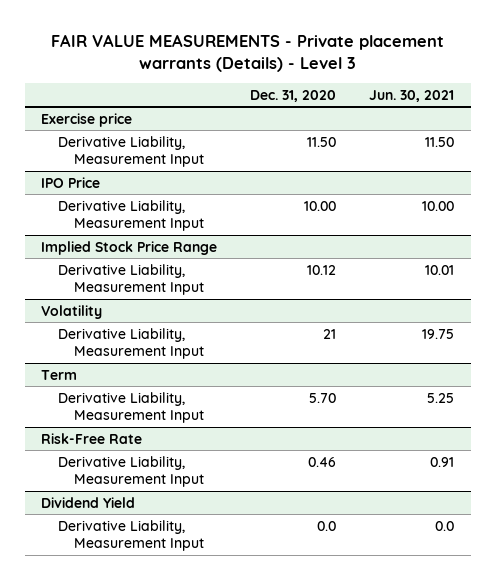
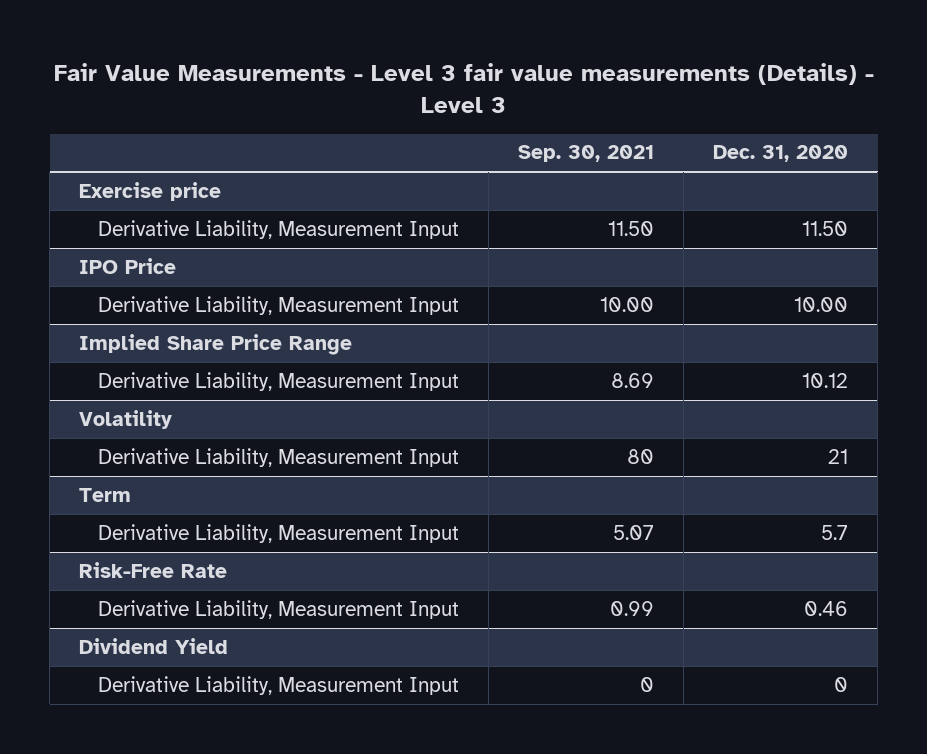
- FAIR VALUE MEASUREMENTS - Private placement warrants (Details) - Level 3
+ Fair Value Measurements - Level 3 fair value measurements (Details) - Level 3
- | Dec. 31, 2020 | Jun. 30, 2021
+ | Sep. 30, 2021 | Dec. 31, 2020
- Implied Stock Price Range
+ Implied Share Price Range
@ Term
- Derivative Liability, Measurement Input | 5.70 | 5.25
+ Derivative Liability, Measurement Input | 5.07 | 5.7
@ Dividend Yield
- Derivative Liability, Measurement Input | 0.0 | 0.0
+ Derivative Liability, Measurement Input | 0 | 0

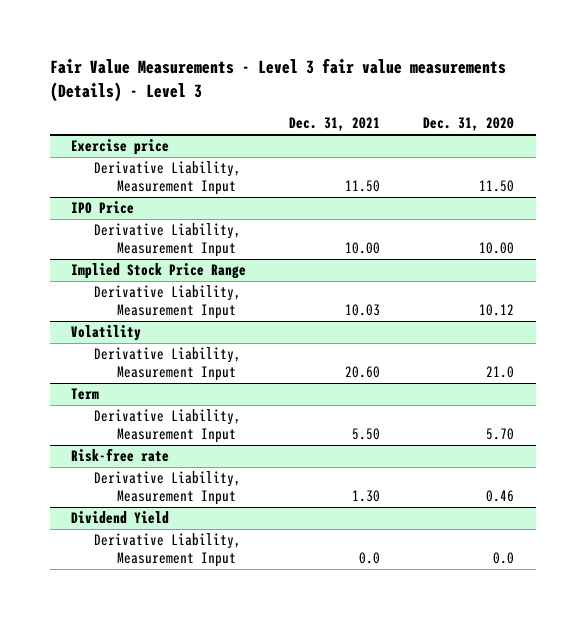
- | Sep. 30, 2021 | Dec. 31, 2020
+ | Dec. 31, 2021 | Dec. 31, 2020
- Implied Share Price Range
+ Implied Stock Price Range
@ Volatility
- Derivative Liability, Measurement Input | 80 | 21
+ Derivative Liability, Measurement Input | 20.60 | 21.0
@ Term
- Derivative Liability, Measurement Input | 5.07 | 5.7
- Risk-Free Rate
@ Term
+ Derivative Liability, Measurement Input | 5.50 | 5.70
+ Risk-free rate
@ Dividend Yield
- Derivative Liability, Measurement Input | 0 | 0
+ Derivative Liability, Measurement Input | 0.0 | 0.0

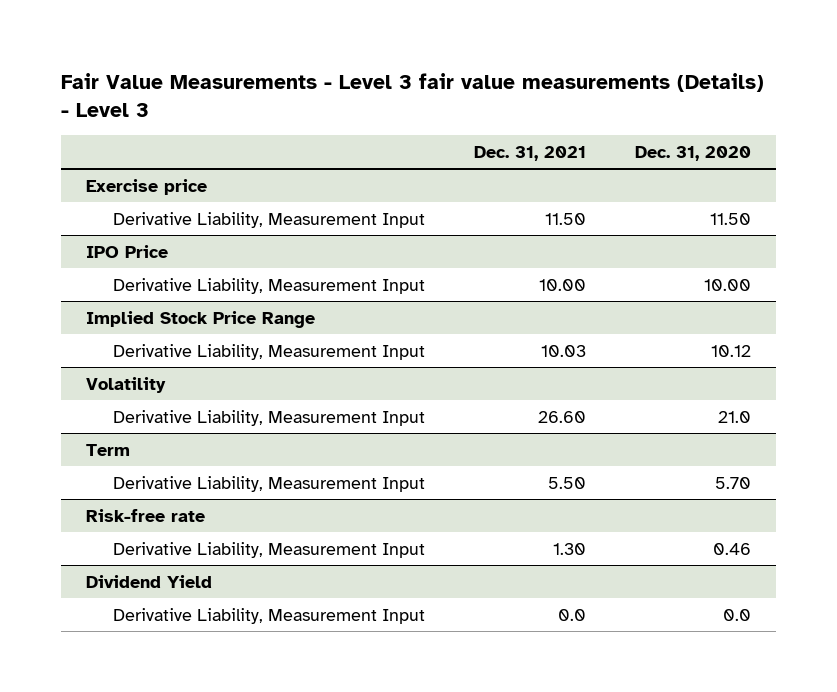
@ Volatility
- Derivative Liability, Measurement Input | 20.60 | 21.0
+ Derivative Liability, Measurement Input | 26.60 | 21.0

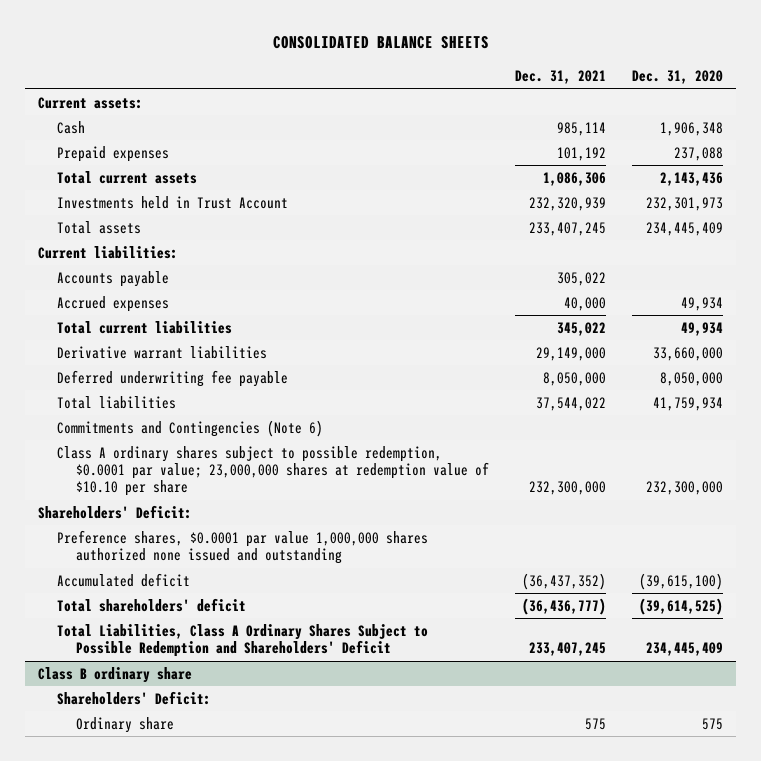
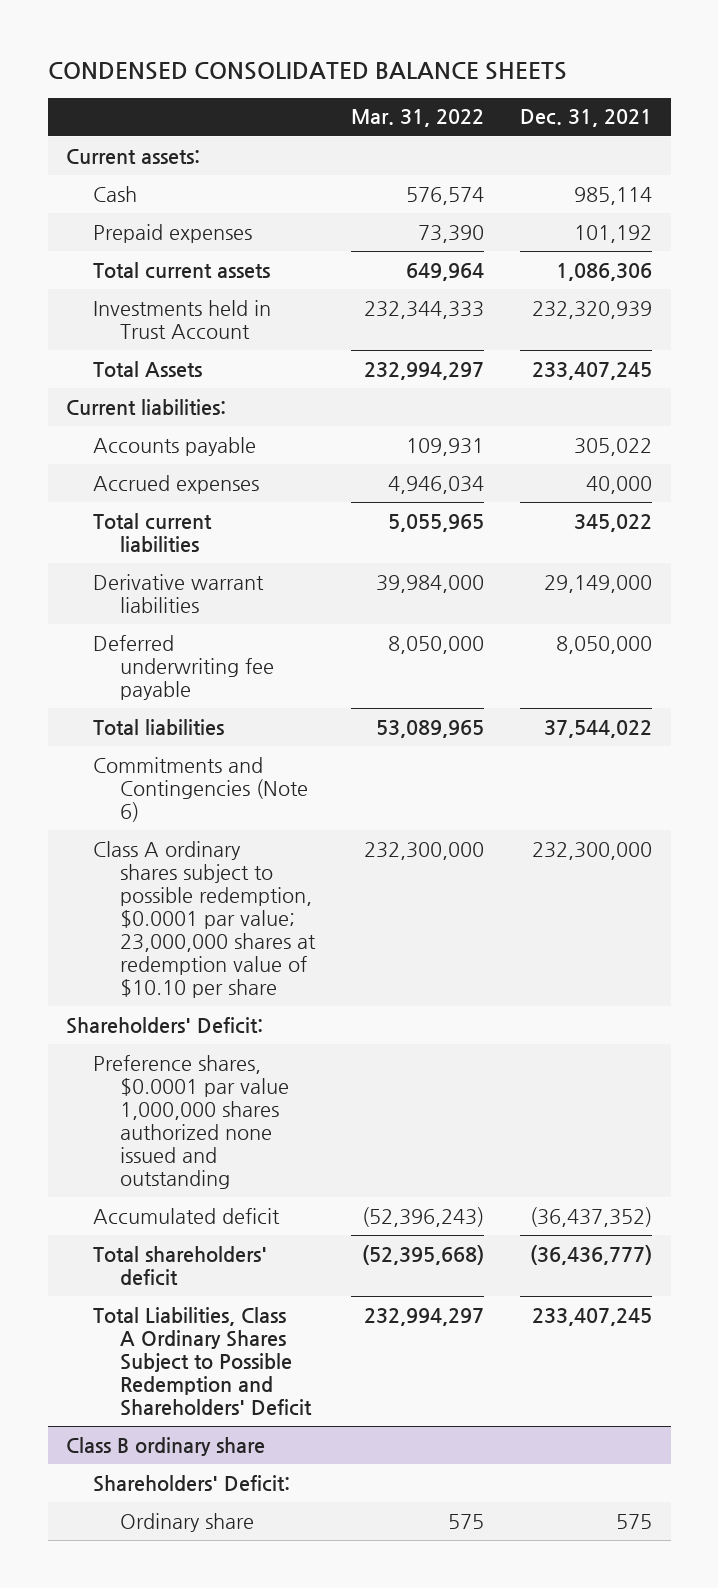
- CONSOLIDATED BALANCE SHEETS
+ CONDENSED CONSOLIDATED BALANCE SHEETS
- | Dec. 31, 2021 | Dec. 31, 2020
+ | Mar. 31, 2022 | Dec. 31, 2021
- Total assets | 233,407,245 | 234,445,409
+ Total Assets | 232,994,297 | 233,407,245

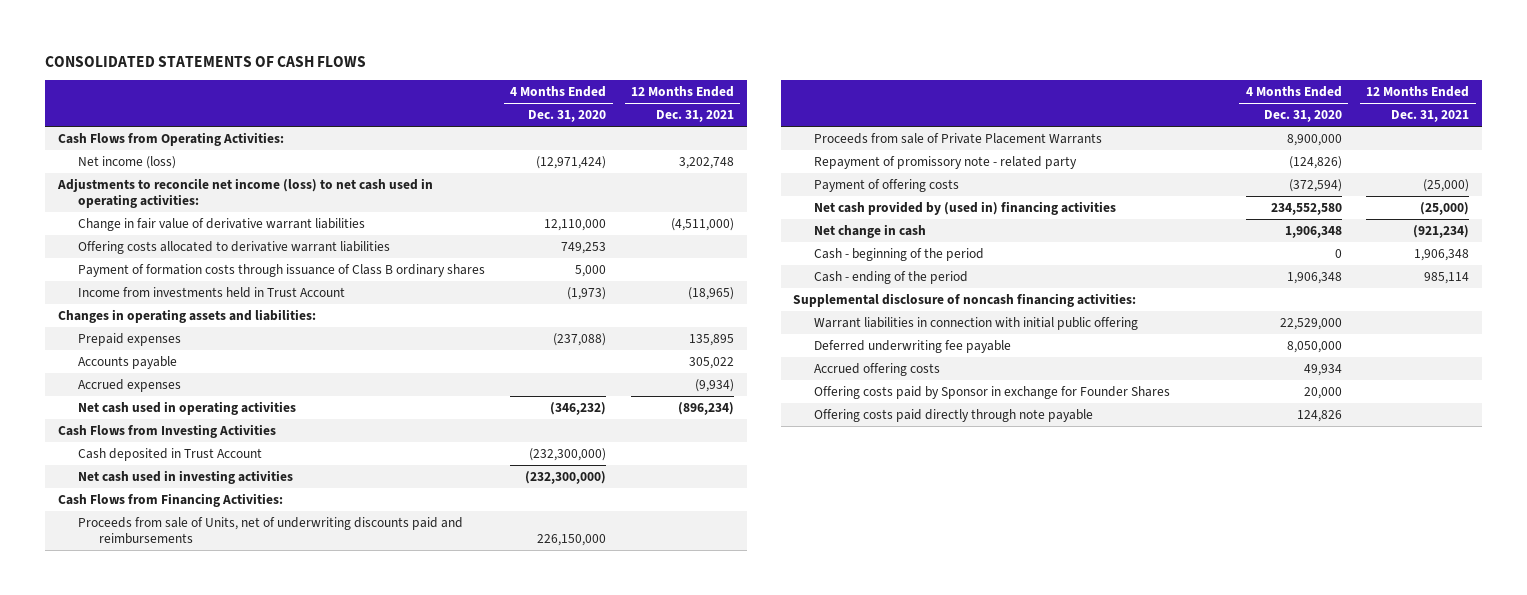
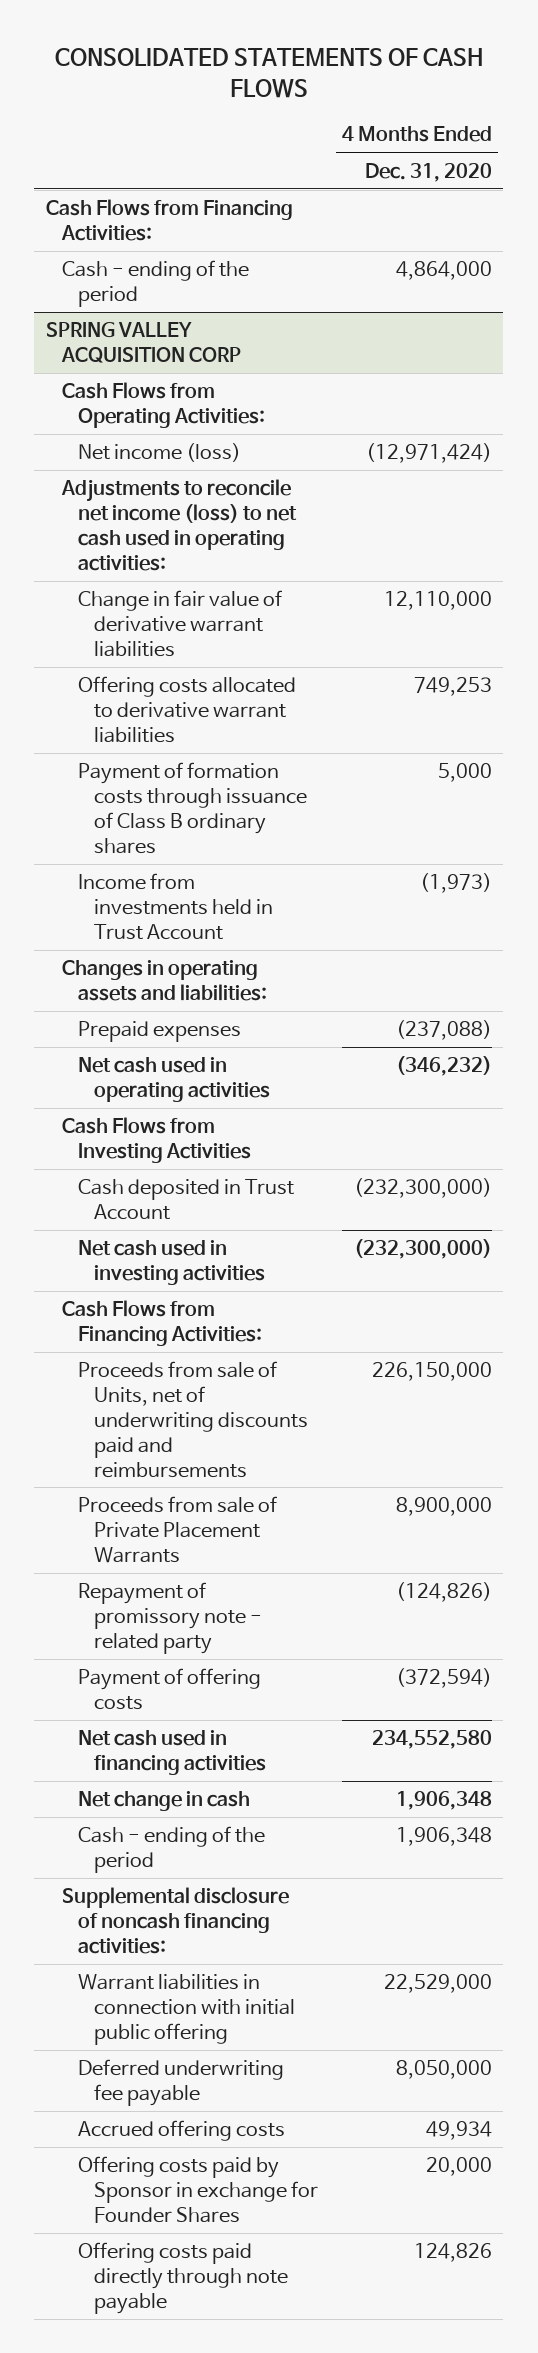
- | 4 Months Ended Dec. 31, 2020 | 12 Months Ended Dec. 31, 2021
+ | 4 Months Ended Dec. 31, 2020
+ Cash Flows from Financing Activities:
+ Cash - ending of the period | 4,864,000
+ SPRING VALLEY ACQUISITION CORP
- Accounts payable | | 305,022
- Accrued expenses | | (9,934)
- Net cash provided by (used in) financing activities | 234,552,580 | (25,000)
+ Net cash used in financing activities | 234,552,580
- Cash - beginning of the period | 0 | 1,906,348

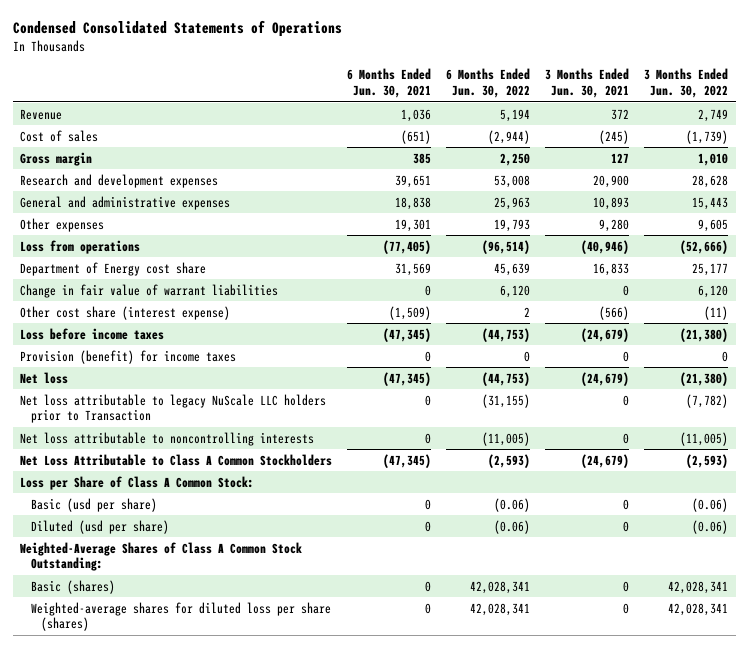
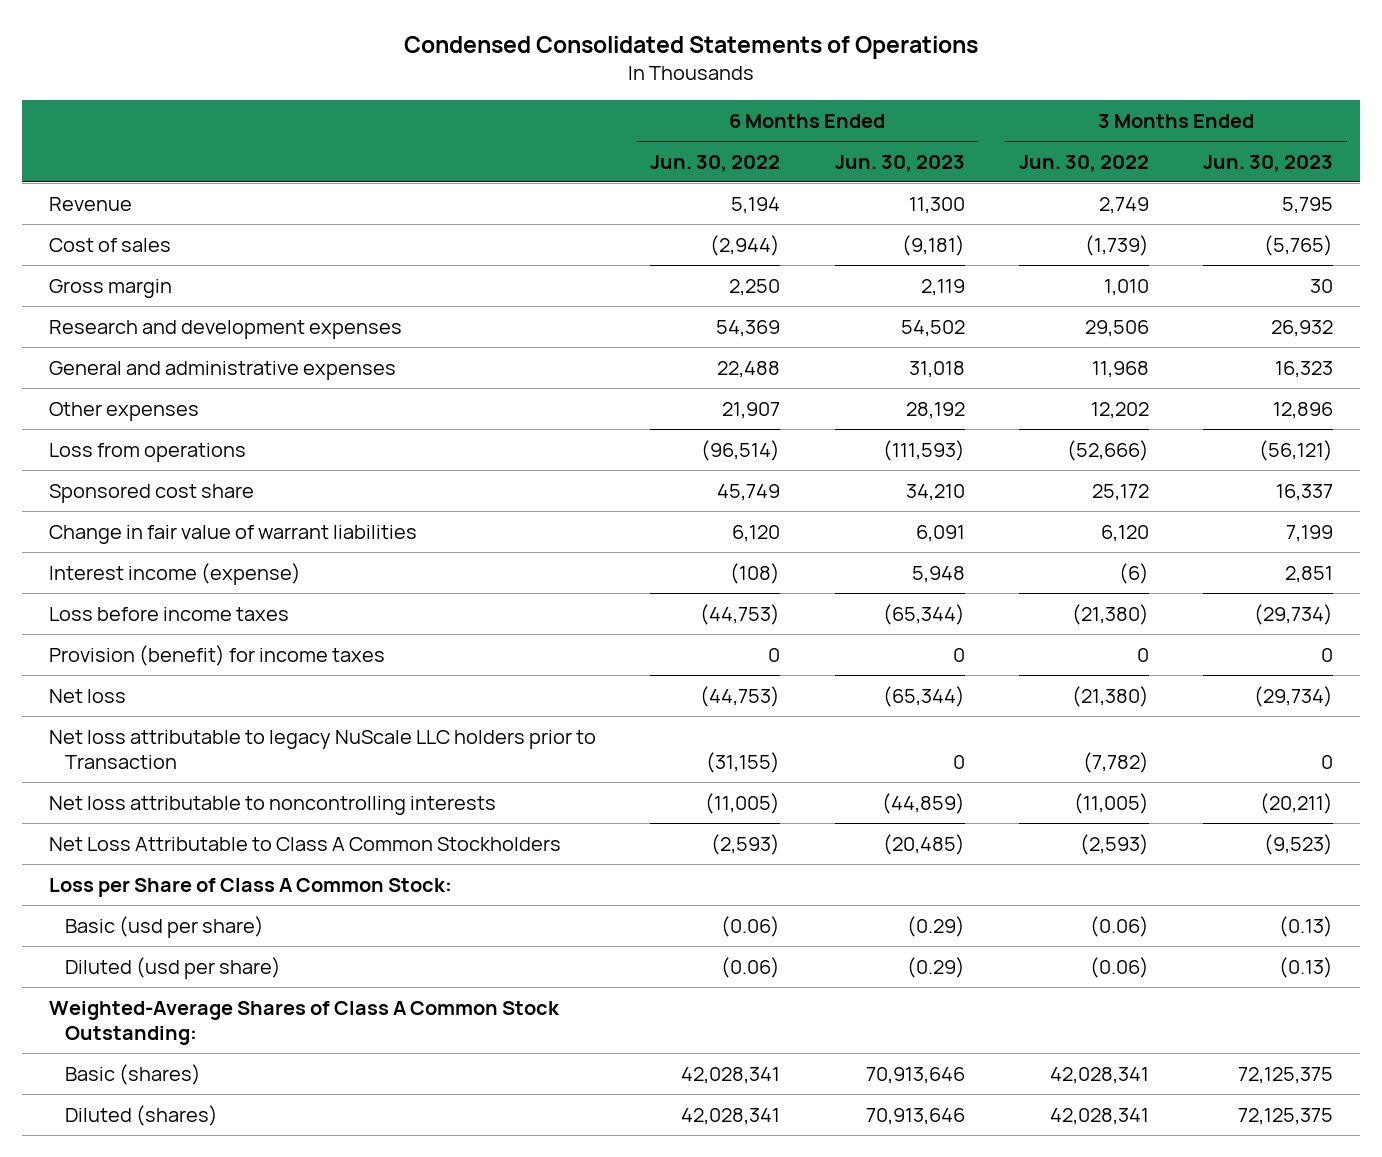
- | 6 Months Ended Jun. 30, 2021 | 6 Months Ended Jun. 30, 2022 | 3 Months Ended Jun. 30, 2021 | 3 Months Ended Jun. 30, 2022
+ | 6 Months Ended Jun. 30, 2022 | 6 Months Ended Jun. 30, 2023 | 3 Months Ended Jun. 30, 2022 | 3 Months Ended Jun. 30, 2023
- Research and development expenses | 39,651 | 53,008 | 20,900 | 28,628
- General and administrative expenses | 18,838 | 25,963 | 10,893 | 15,443
- Other expenses | 19,301 | 19,793 | 9,280 | 9,605
+ Research and development expenses | 54,369 | 54,502 | 29,506 | 26,932
+ General and administrative expenses | 22,488 | 31,018 | 11,968 | 16,323
+ Other expenses | 21,907 | 28,192 | 12,202 | 12,896
- Department of Energy cost share | 31,569 | 45,639 | 16,833 | 25,177
+ Sponsored cost share | 45,749 | 34,210 | 25,172 | 16,337
- Other cost share (interest expense) | (1,509) | 2 | (566) | (11)
+ Interest income (expense) | (108) | 5,948 | (6) | 2,851
- Weighted-average shares for diluted loss per share (shares) | 0 | 42,028,341 | 0 | 42,028,341
+ Diluted (shares) | 42,028,341 | 70,913,646 | 42,028,341 | 72,125,375

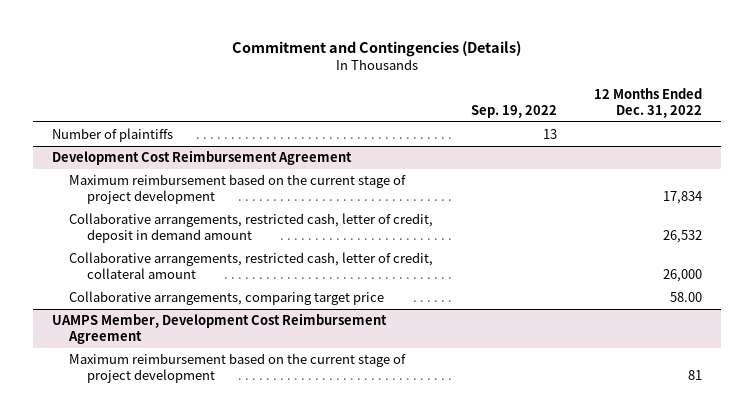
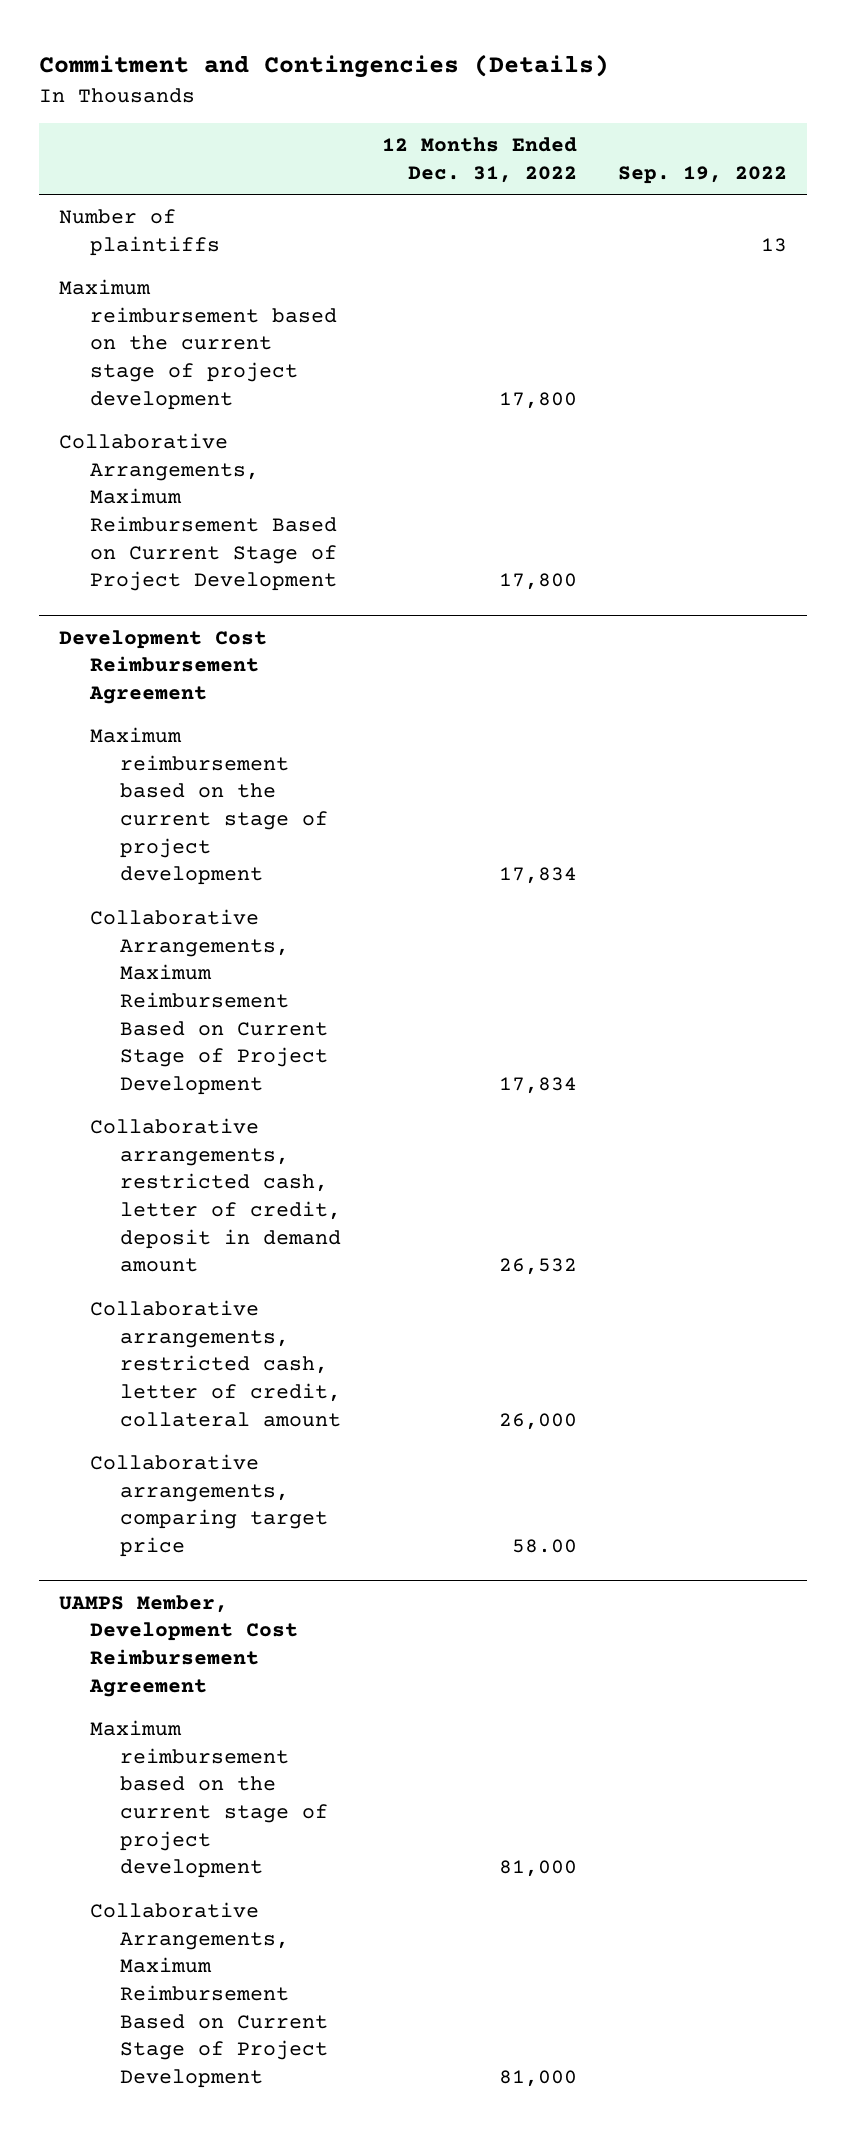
- | Sep. 19, 2022 | 12 Months Ended Dec. 31, 2022
+ | 12 Months Ended Dec. 31, 2022 | Sep. 19, 2022
+ Maximum reimbursement based on the current stage of project development | 17,800 |
+ Collaborative Arrangements, Maximum Reimbursement Based on Current Stage of Project Development | 17,800 |
@ Development Cost Reimbursement Agreement
+ Collaborative Arrangements, Maximum Reimbursement Based on Current Stage of Project Development | 17,834 |
@ UAMPS Member, Development Cost Reimbursement Agreement
- Maximum reimbursement based on the current stage of project development | | 81
+ Maximum reimbursement based on the current stage of project development | 81,000 |
+ Collaborative Arrangements, Maximum Reimbursement Based on Current Stage of Project Development | 81,000 |

